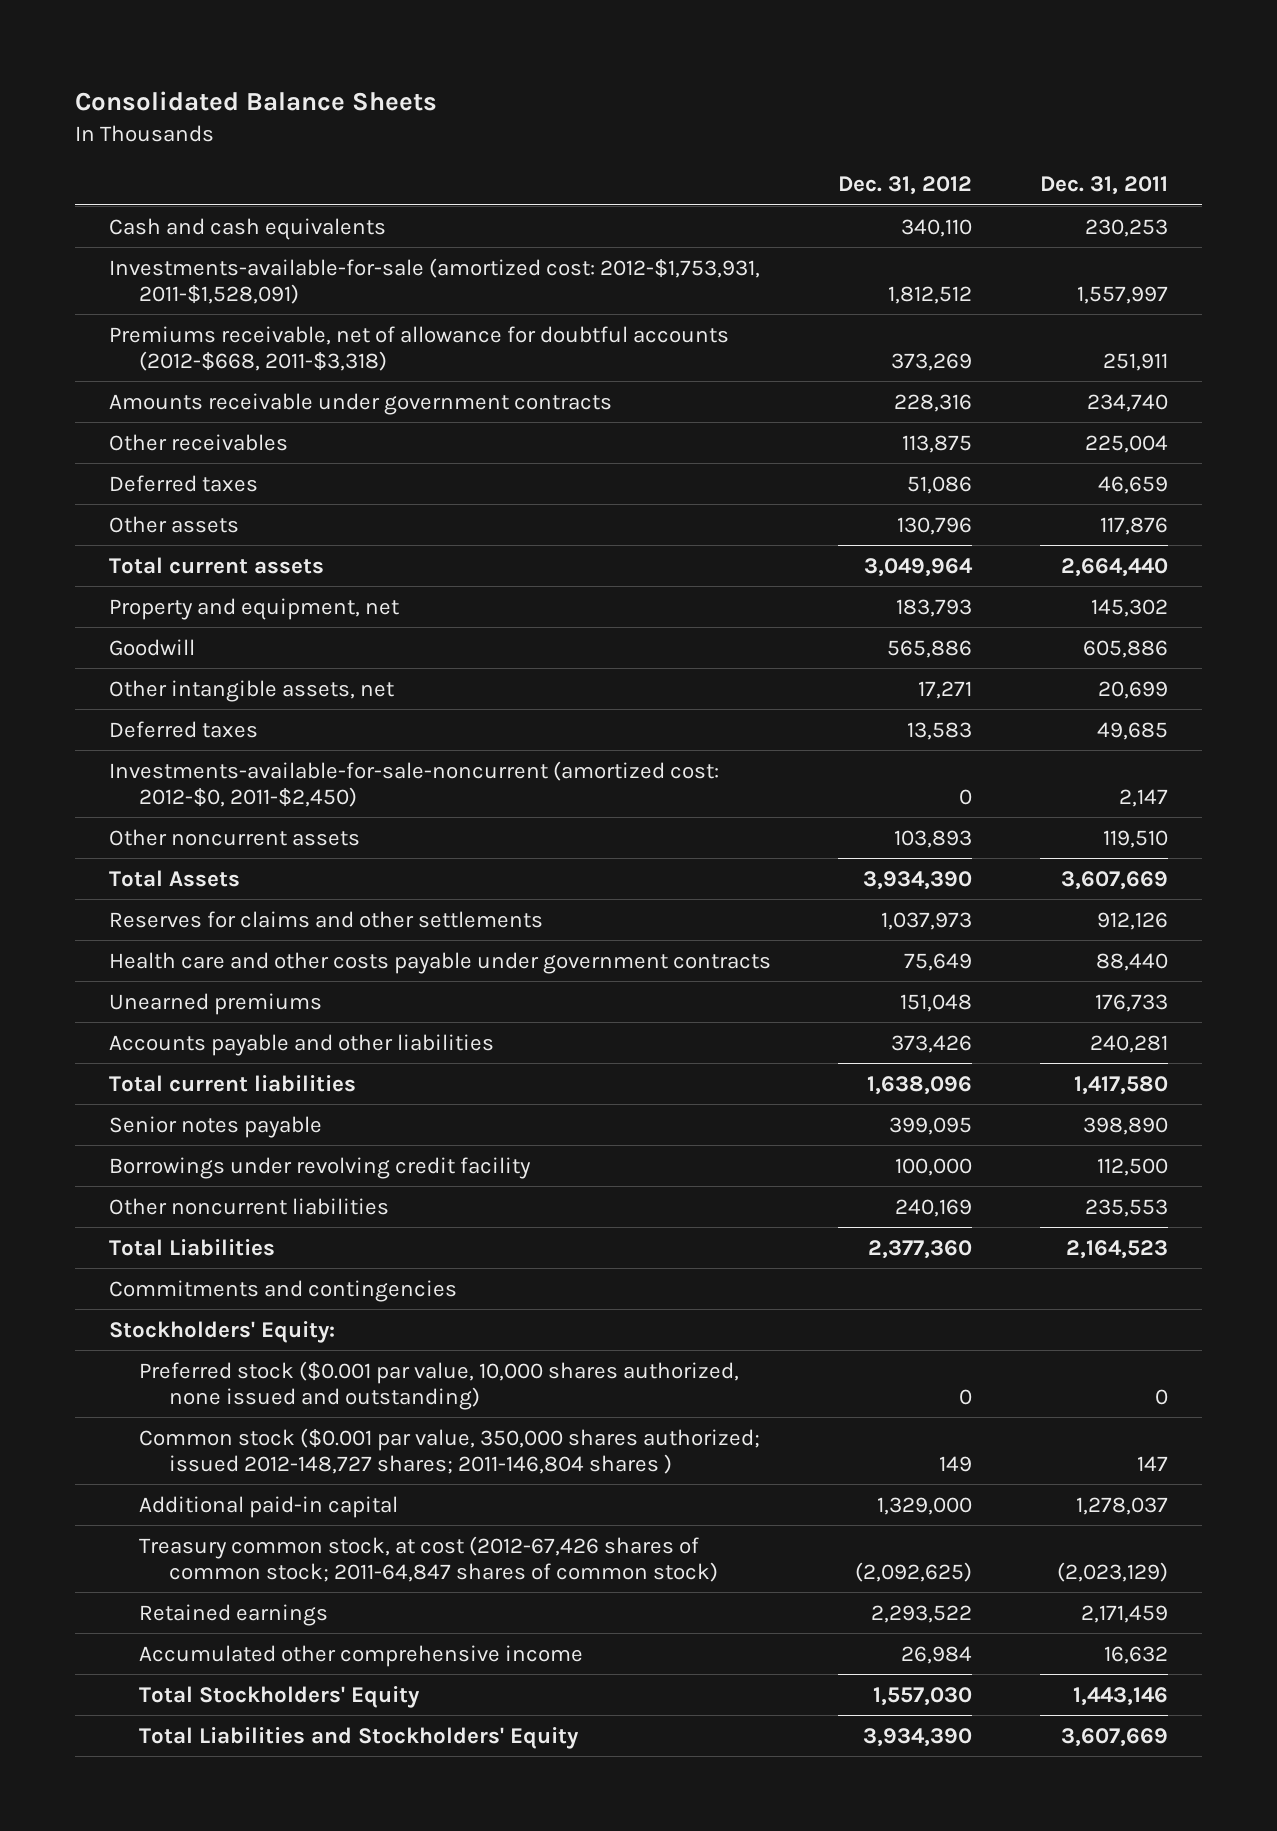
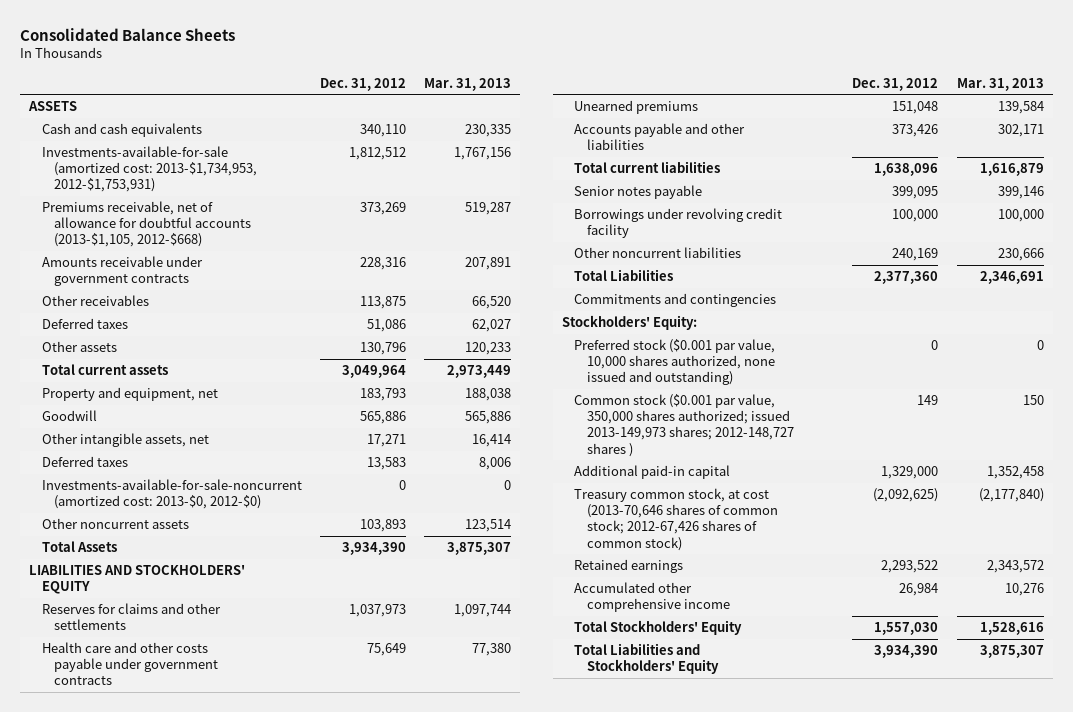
- | Dec. 31, 2012 | Dec. 31, 2011
+ | Dec. 31, 2012 | Mar. 31, 2013
+ ASSETS
- Investments-available-for-sale (amortized cost: 2012-$1,753,931, 2011-$1,528,091) | 1,812,512 | 1,557,997
- Premiums receivable, net of allowance for doubtful accounts (2012-$668, 2011-$3,318) | 373,269 | 251,911
+ Investments-available-for-sale (amortized cost: 2013-$1,734,953, 2012-$1,753,931) | 1,812,512 | 1,767,156
+ Premiums receivable, net of allowance for doubtful accounts (2013-$1,105, 2012-$668) | 373,269 | 519,287
- Investments-available-for-sale-noncurrent (amortized cost: 2012-$0, 2011-$2,450) | 0 | 2,147
+ Investments-available-for-sale-noncurrent (amortized cost: 2013-$0, 2012-$0) | 0 | 0
+ LIABILITIES AND STOCKHOLDERS' EQUITY
- Common stock ($0.001 par value, 350,000 shares authorized; issued 2012-148,727 shares; 2011-146,804 shares ) | 149 | 147
+ Common stock ($0.001 par value, 350,000 shares authorized; issued 2013-149,973 shares; 2012-148,727 shares ) | 149 | 150
- Treasury common stock, at cost (2012-67,426 shares of common stock; 2011-64,847 shares of common stock) | (2,092,625) | (2,023,129)
+ Treasury common stock, at cost (2013-70,646 shares of common stock; 2012-67,426 shares of common stock) | (2,092,625) | (2,177,840)

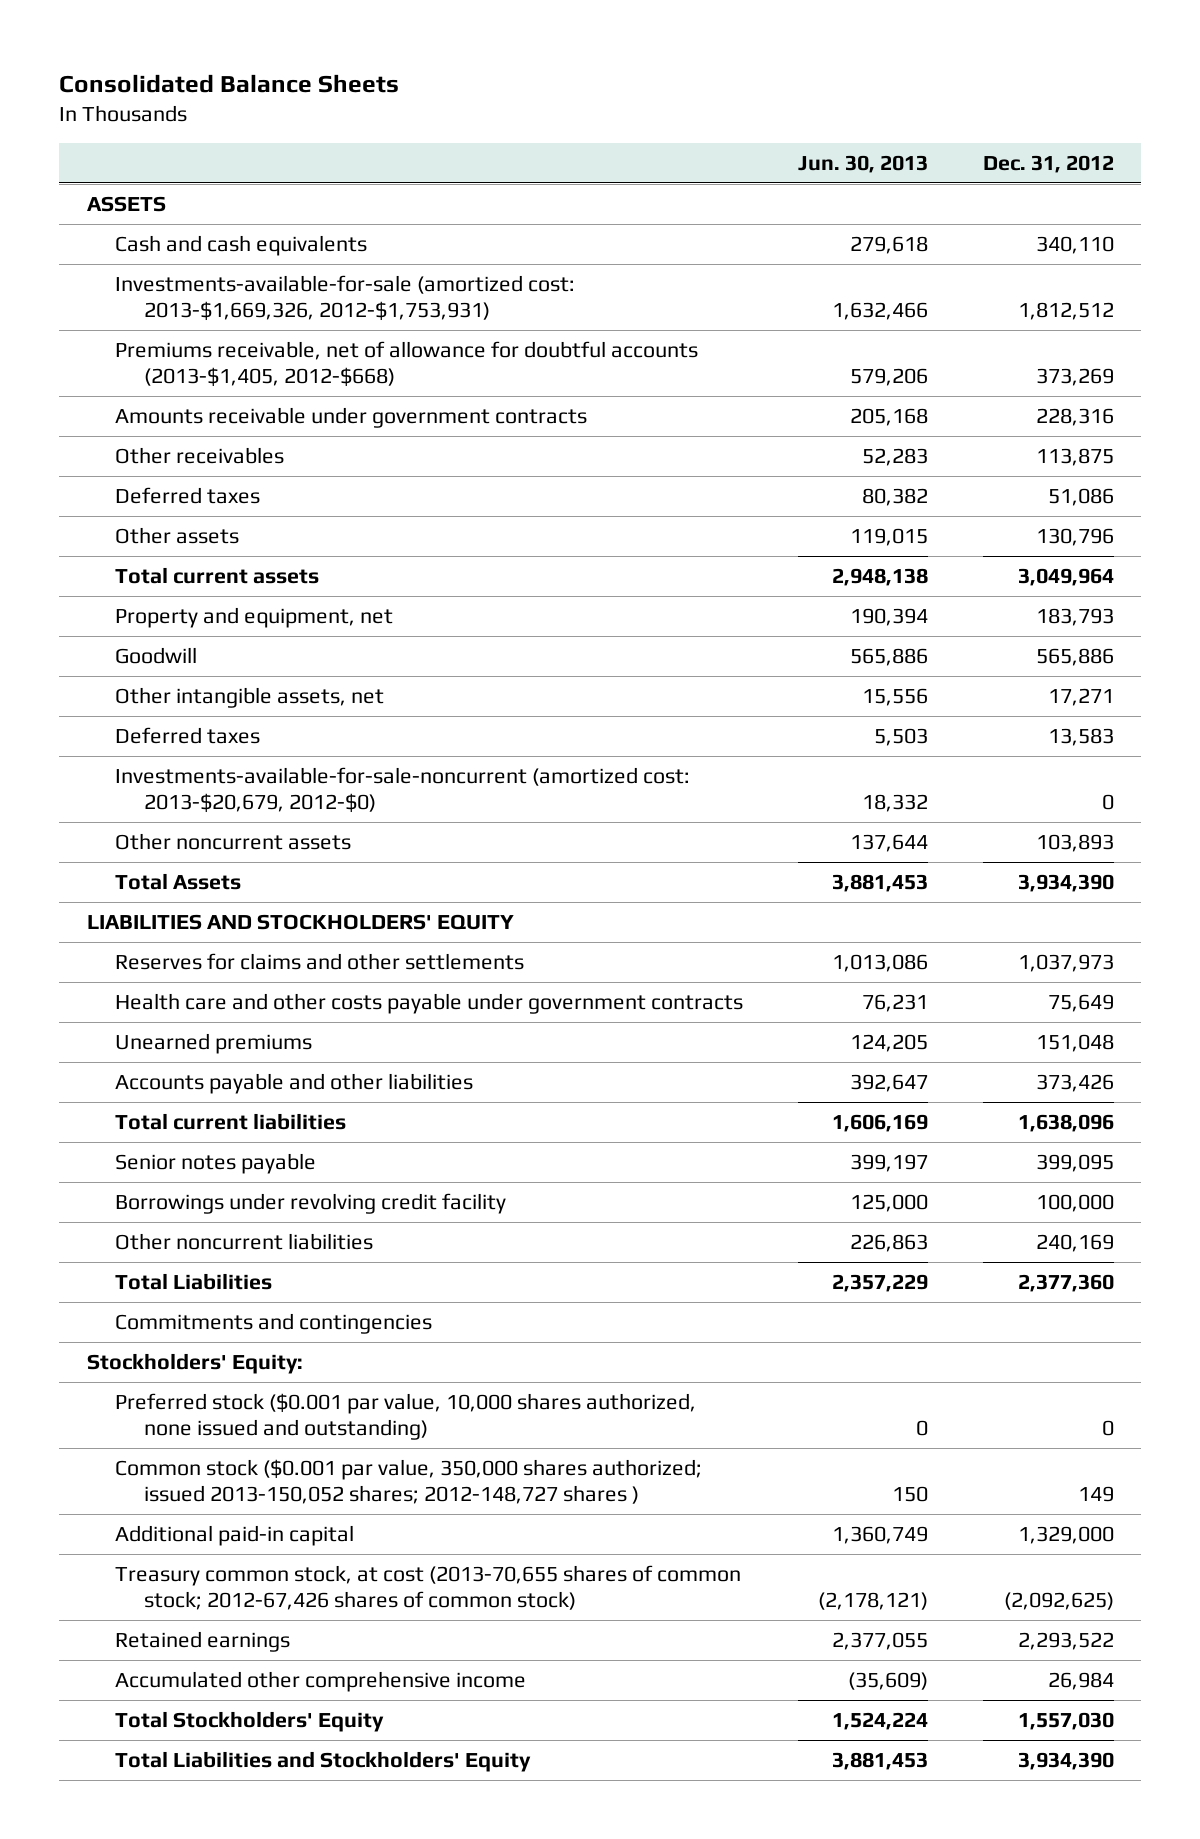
- | Dec. 31, 2012 | Mar. 31, 2013
+ | Jun. 30, 2013 | Dec. 31, 2012
- Investments-available-for-sale (amortized cost: 2013-$1,734,953, 2012-$1,753,931) | 1,812,512 | 1,767,156
- Premiums receivable, net of allowance for doubtful accounts (2013-$1,105, 2012-$668) | 373,269 | 519,287
+ Investments-available-for-sale (amortized cost: 2013-$1,669,326, 2012-$1,753,931) | 1,632,466 | 1,812,512
+ Premiums receivable, net of allowance for doubtful accounts (2013-$1,405, 2012-$668) | 579,206 | 373,269
- Investments-available-for-sale-noncurrent (amortized cost: 2013-$0, 2012-$0) | 0 | 0
+ Investments-available-for-sale-noncurrent (amortized cost: 2013-$20,679, 2012-$0) | 18,332 | 0
- Common stock ($0.001 par value, 350,000 shares authorized; issued 2013-149,973 shares; 2012-148,727 shares ) | 149 | 150
+ Common stock ($0.001 par value, 350,000 shares authorized; issued 2013-150,052 shares; 2012-148,727 shares ) | 150 | 149
- Treasury common stock, at cost (2013-70,646 shares of common stock; 2012-67,426 shares of common stock) | (2,092,625) | (2,177,840)
+ Treasury common stock, at cost (2013-70,655 shares of common stock; 2012-67,426 shares of common stock) | (2,178,121) | (2,092,625)

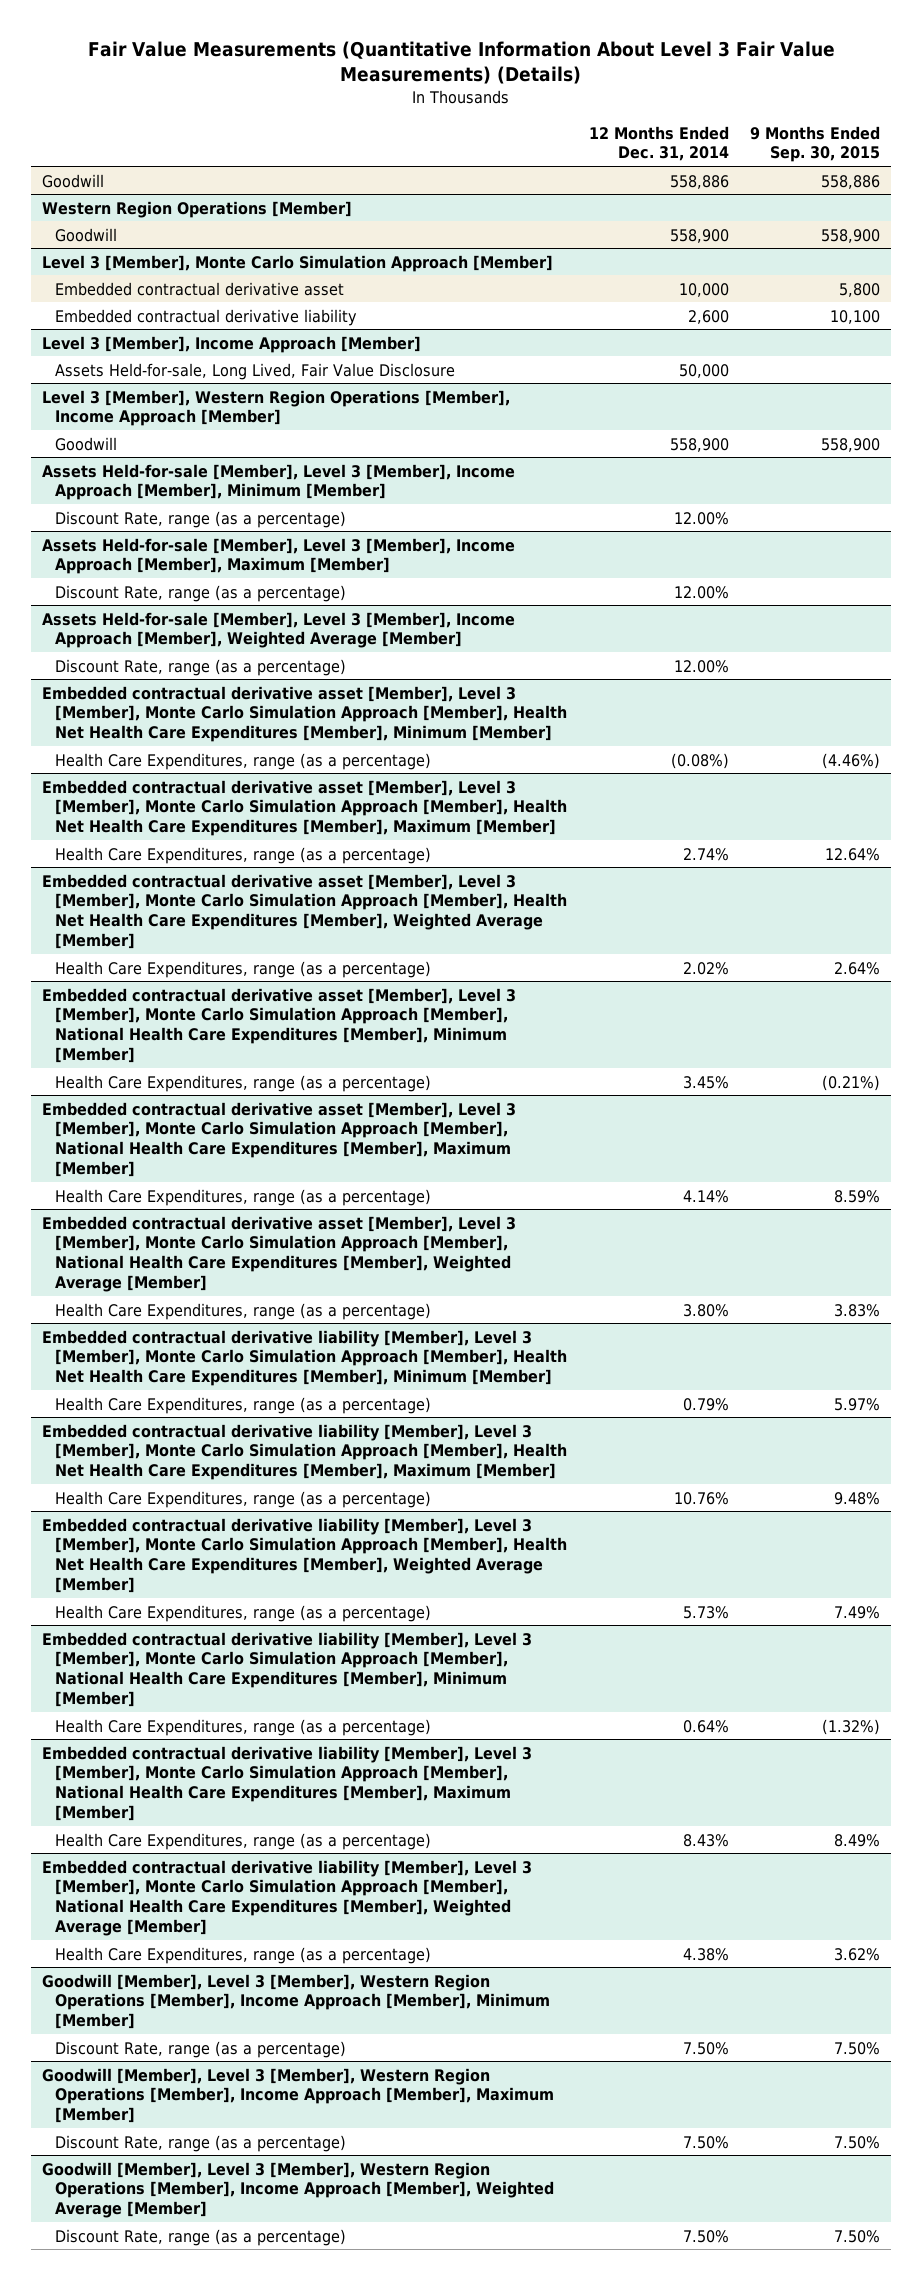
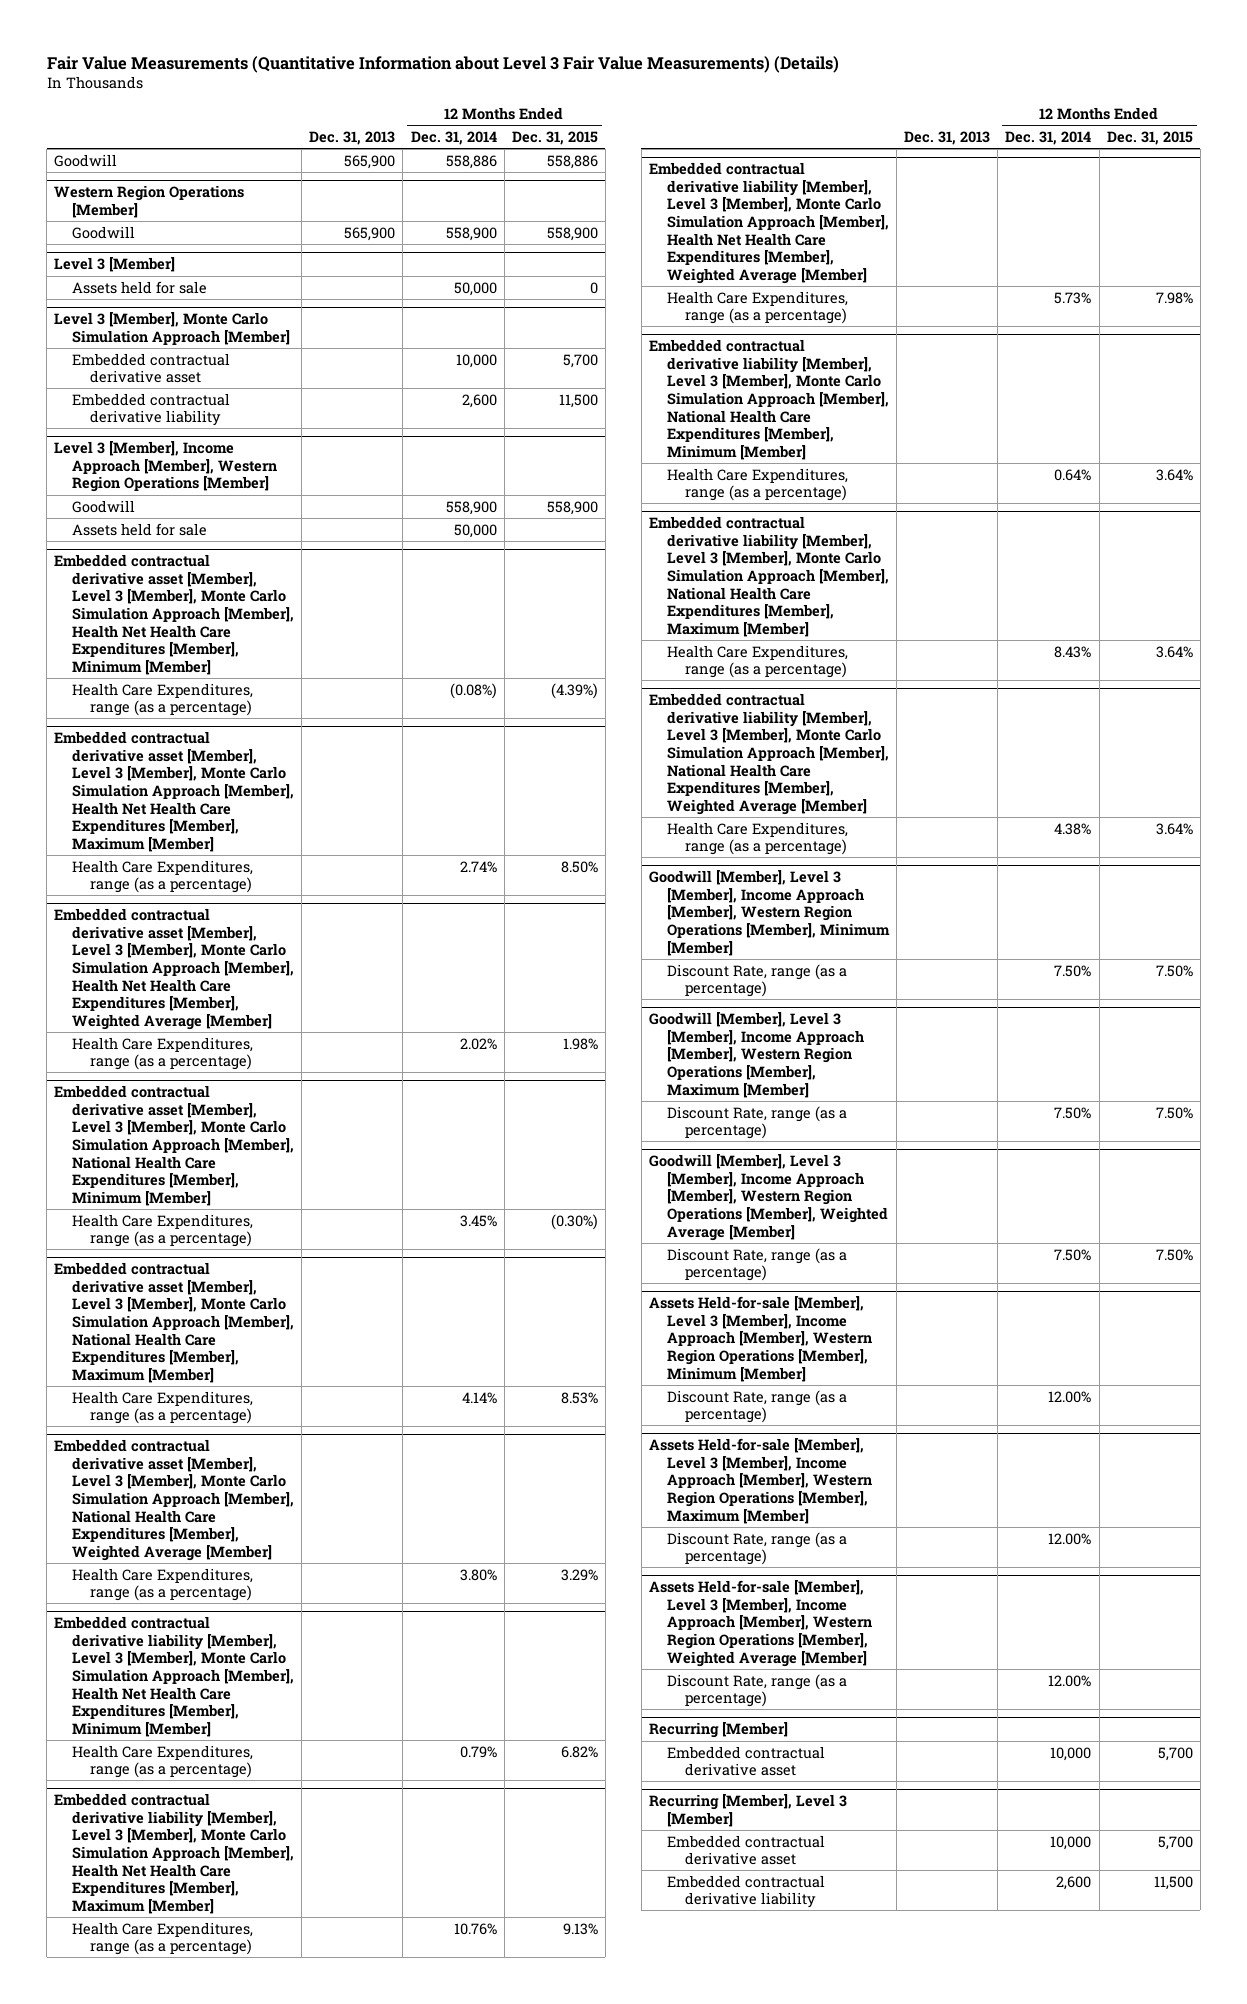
- Fair Value Measurements (Quantitative Information About Level 3 Fair Value Measurements) (Details)
+ Fair Value Measurements (Quantitative Information about Level 3 Fair Value Measurements) (Details)
- | 12 Months Ended Dec. 31, 2014 | 9 Months Ended Sep. 30, 2015
+ | Dec. 31, 2013 | 12 Months Ended Dec. 31, 2014 | 12 Months Ended Dec. 31, 2015
+ Level 3 [Member]
+ Assets held for sale | | 50,000 | 0
- Level 3 [Member], Income Approach [Member]
- Assets Held-for-sale, Long Lived, Fair Value Disclosure | 50,000 |
- Level 3 [Member], Western Region Operations [Member], Income Approach [Member]
+ Level 3 [Member], Income Approach [Member], Western Region Operations [Member]
- Assets Held-for-sale [Member], Level 3 [Member], Income Approach [Member], Minimum [Member]
- Discount Rate, range (as a percentage) | 12.00% |
- Assets Held-for-sale [Member], Level 3 [Member], Income Approach [Member], Maximum [Member]
- Discount Rate, range (as a percentage) | 12.00% |
- Assets Held-for-sale [Member], Level 3 [Member], Income Approach [Member], Weighted Average [Member]
- Discount Rate, range (as a percentage) | 12.00% |
+ Assets held for sale | | 50,000 |
- Goodwill [Member], Level 3 [Member], Western Region Operations [Member], Income Approach [Member], Minimum [Member]
+ Goodwill [Member], Level 3 [Member], Income Approach [Member], Western Region Operations [Member], Minimum [Member]
- Goodwill [Member], Level 3 [Member], Western Region Operations [Member], Income Approach [Member], Maximum [Member]
+ Goodwill [Member], Level 3 [Member], Income Approach [Member], Western Region Operations [Member], Maximum [Member]
- Goodwill [Member], Level 3 [Member], Western Region Operations [Member], Income Approach [Member], Weighted Average [Member]
+ Goodwill [Member], Level 3 [Member], Income Approach [Member], Western Region Operations [Member], Weighted Average [Member]
+ Assets Held-for-sale [Member], Level 3 [Member], Income Approach [Member], Western Region Operations [Member], Minimum [Member]
+ Discount Rate, range (as a percentage) | | 12.00% |
+ Assets Held-for-sale [Member], Level 3 [Member], Income Approach [Member], Western Region Operations [Member], Maximum [Member]
+ Discount Rate, range (as a percentage) | | 12.00% |
+ Assets Held-for-sale [Member], Level 3 [Member], Income Approach [Member], Western Region Operations [Member], Weighted Average [Member]
+ Discount Rate, range (as a percentage) | | 12.00% |
+ Recurring [Member]
+ Embedded contractual derivative asset | | 10,000 | 5,700
+ Recurring [Member], Level 3 [Member]
+ Embedded contractual derivative asset | | 10,000 | 5,700
+ Embedded contractual derivative liability | | 2,600 | 11,500

